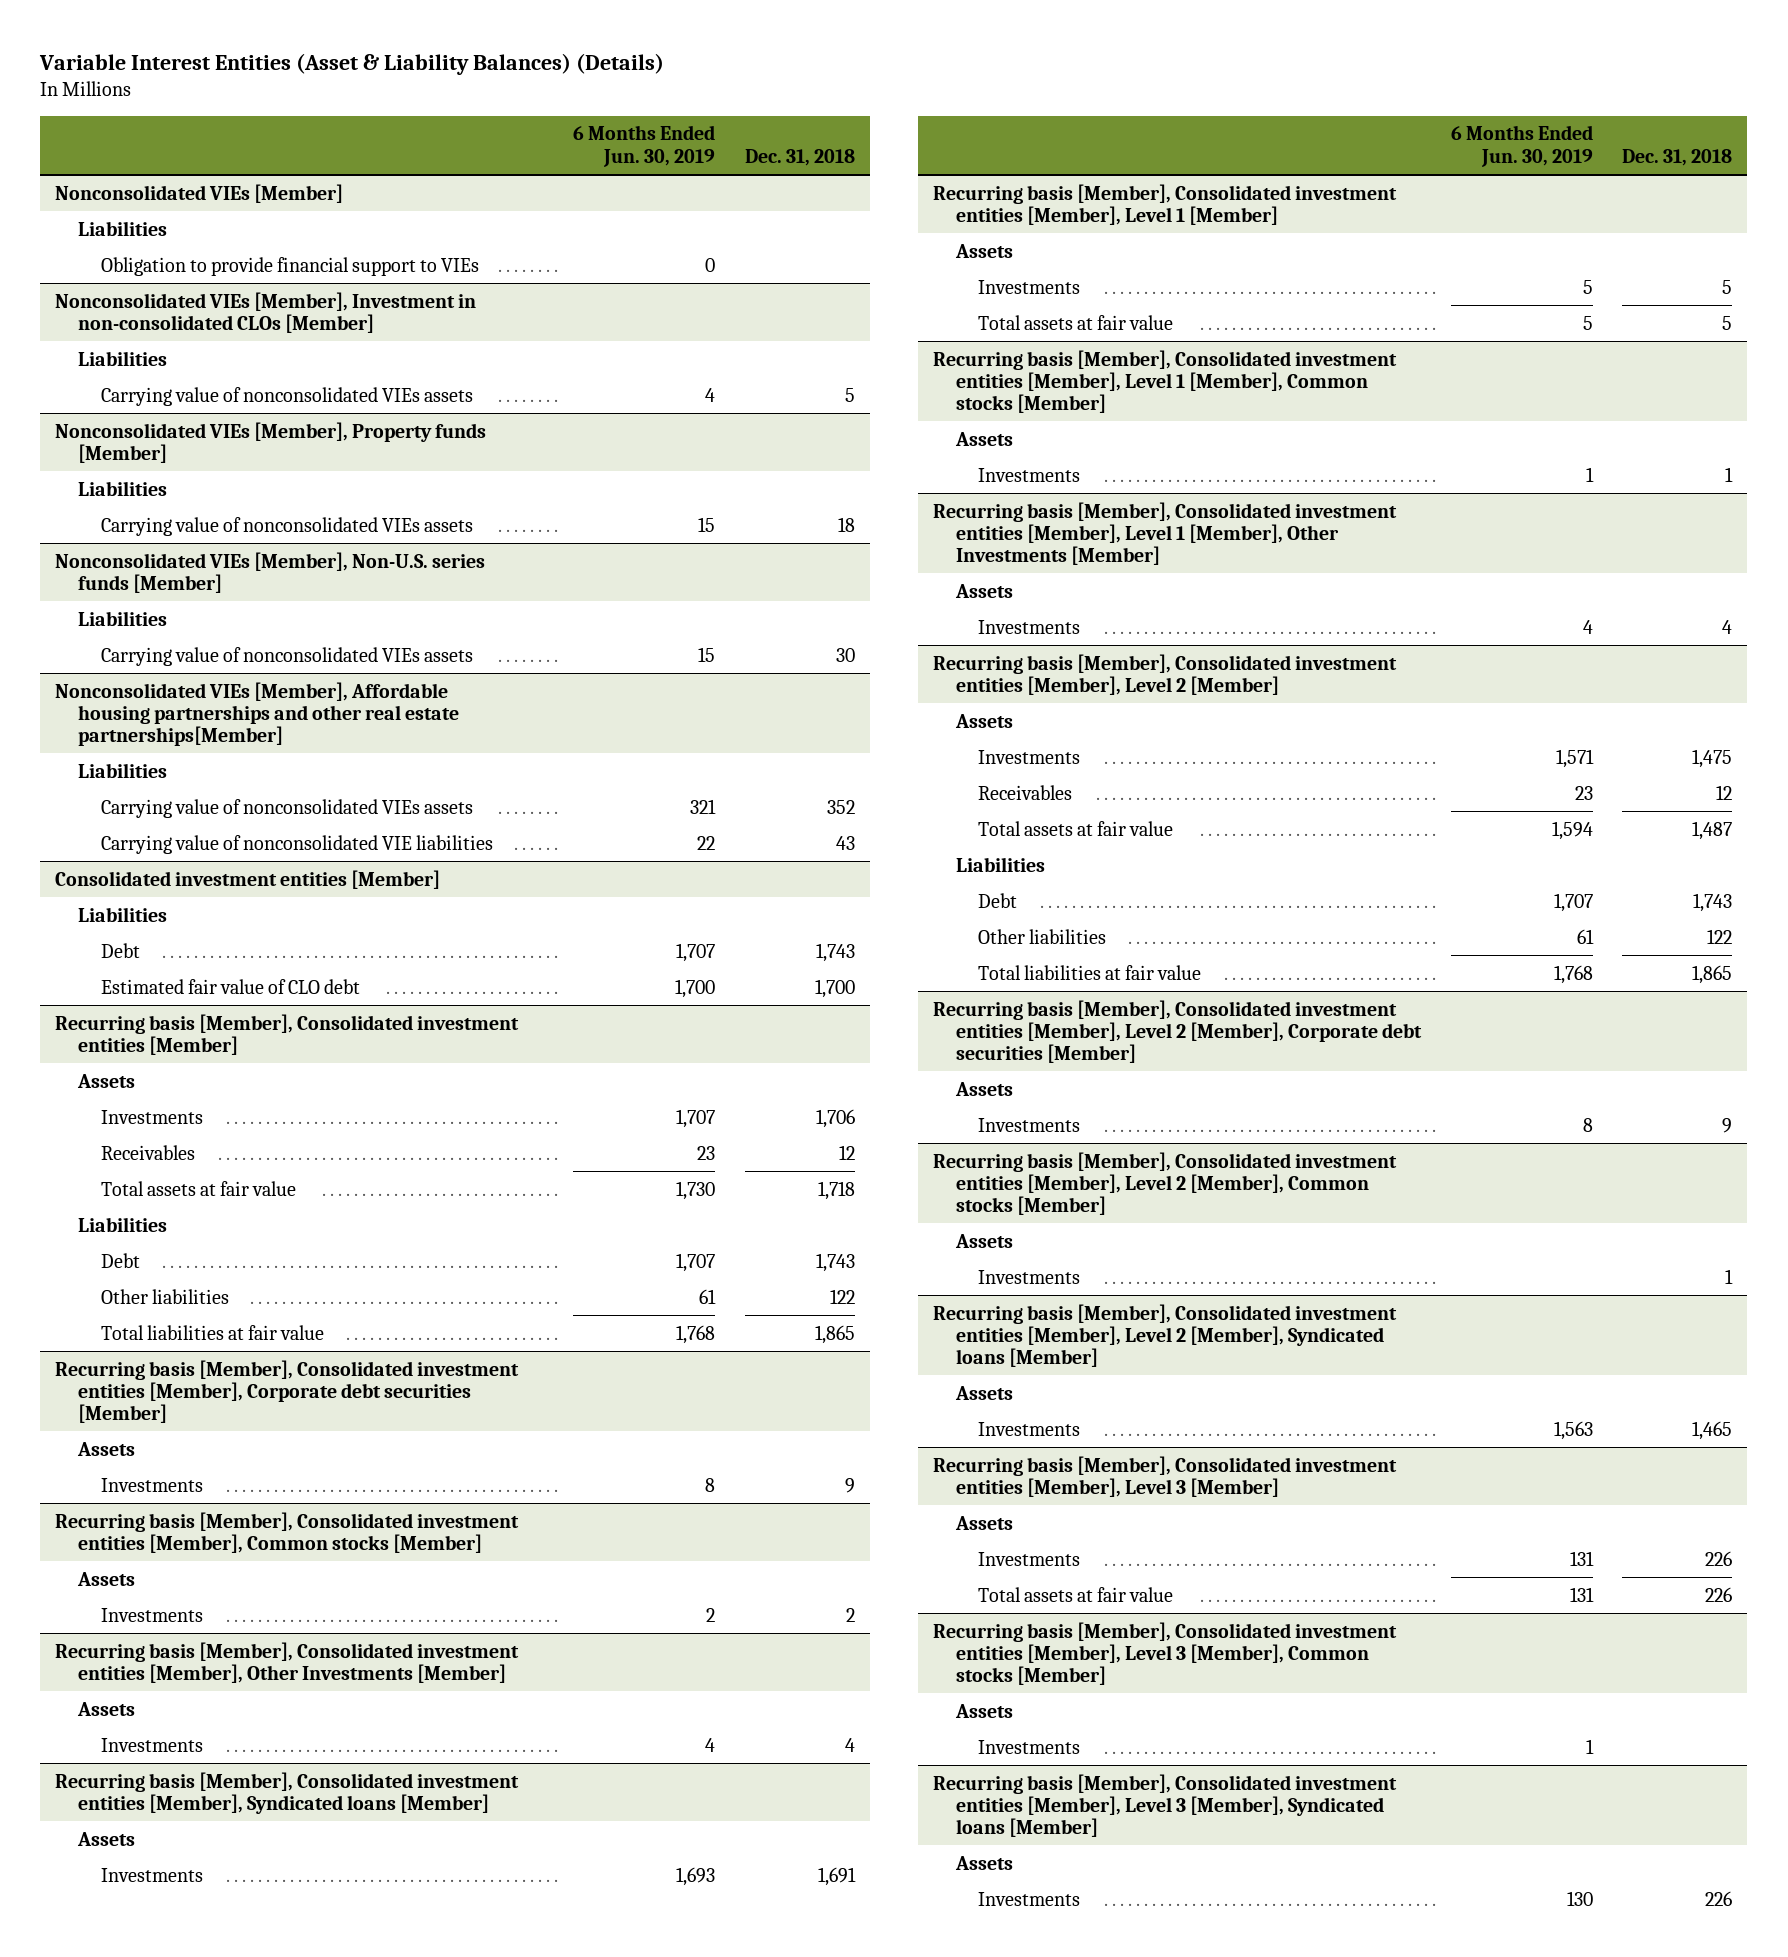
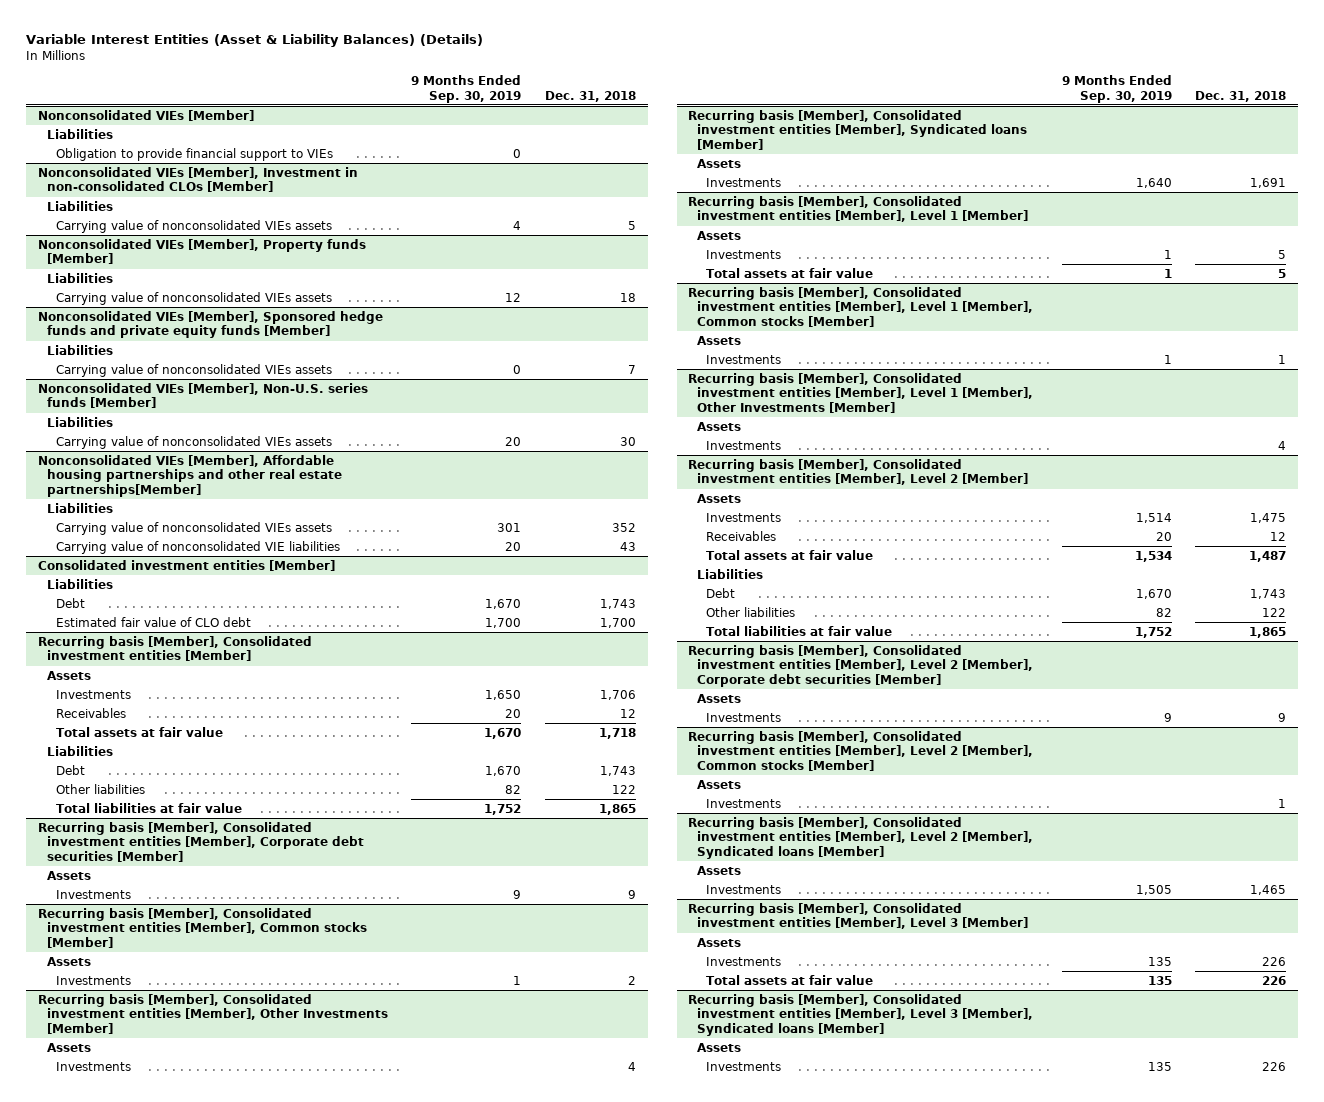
- | 6 Months Ended Jun. 30, 2019 | Dec. 31, 2018
+ | 9 Months Ended Sep. 30, 2019 | Dec. 31, 2018
+ Nonconsolidated VIEs [Member], Sponsored hedge funds and private equity funds [Member]
+ Liabilities
+ Carrying value of nonconsolidated VIEs assets | 0 | 7
- Recurring basis [Member], Consolidated investment entities [Member], Level 3 [Member], Common stocks [Member]
- Assets
- Investments | 1 |

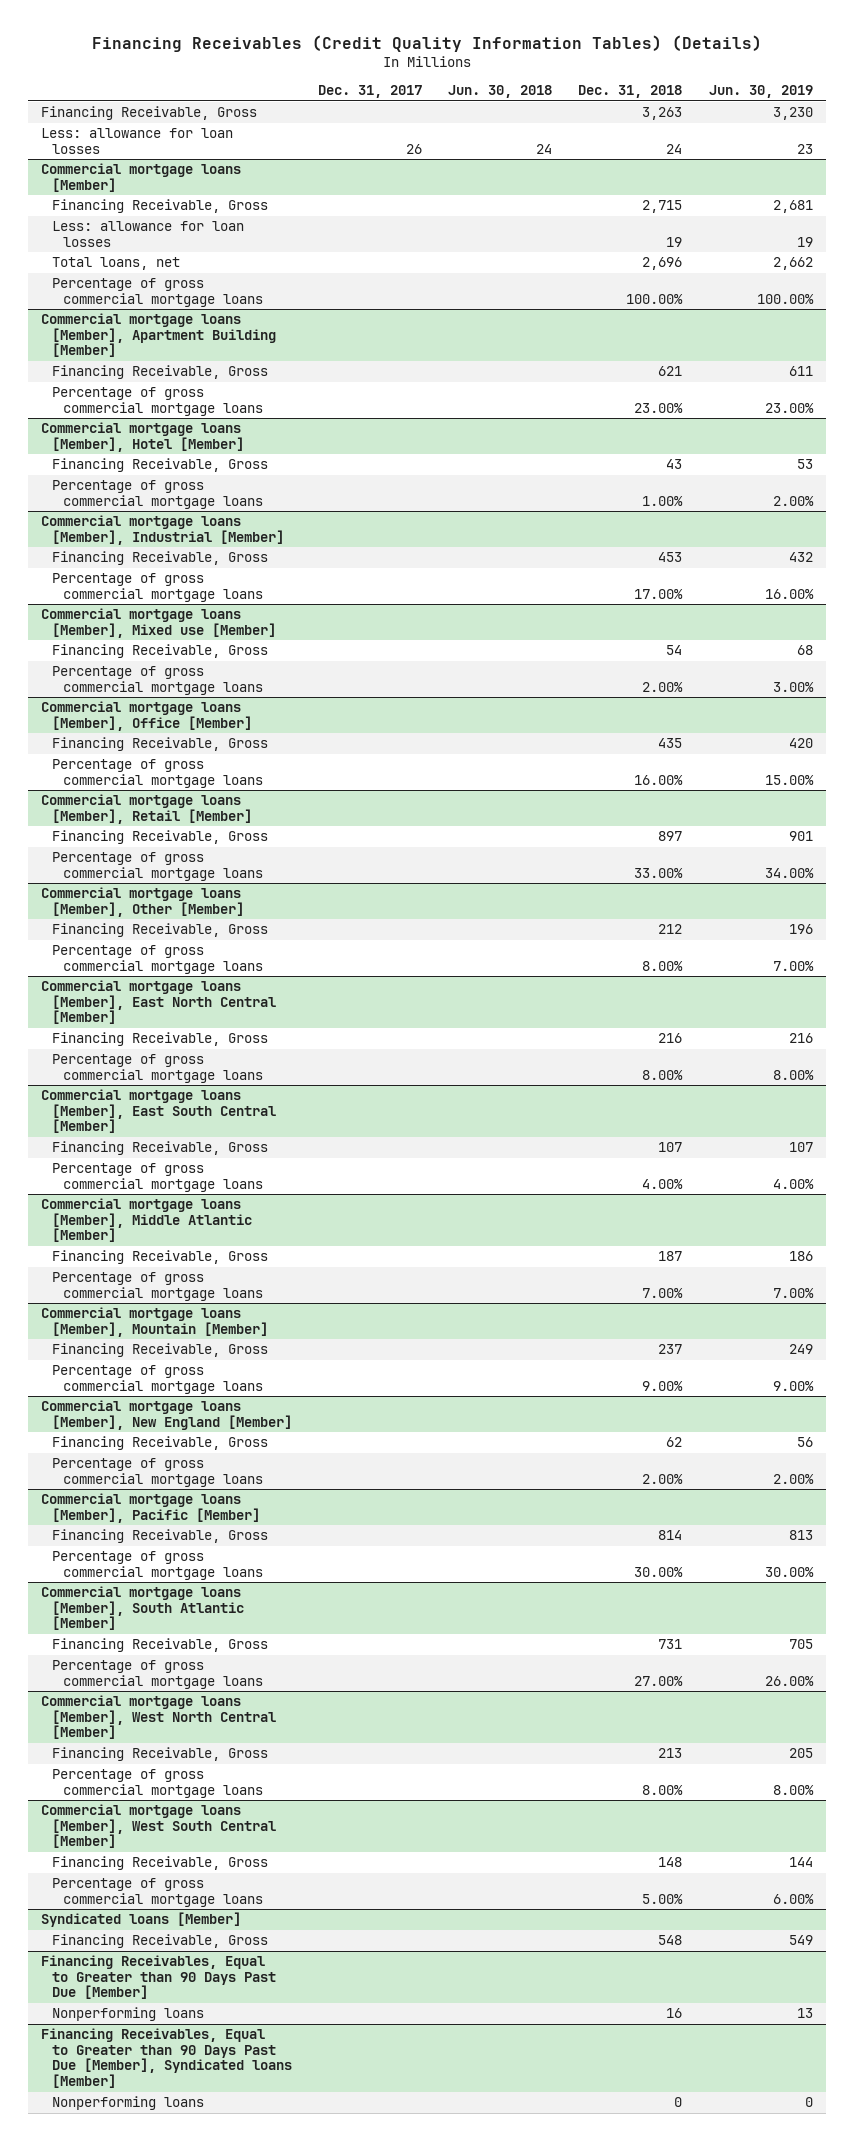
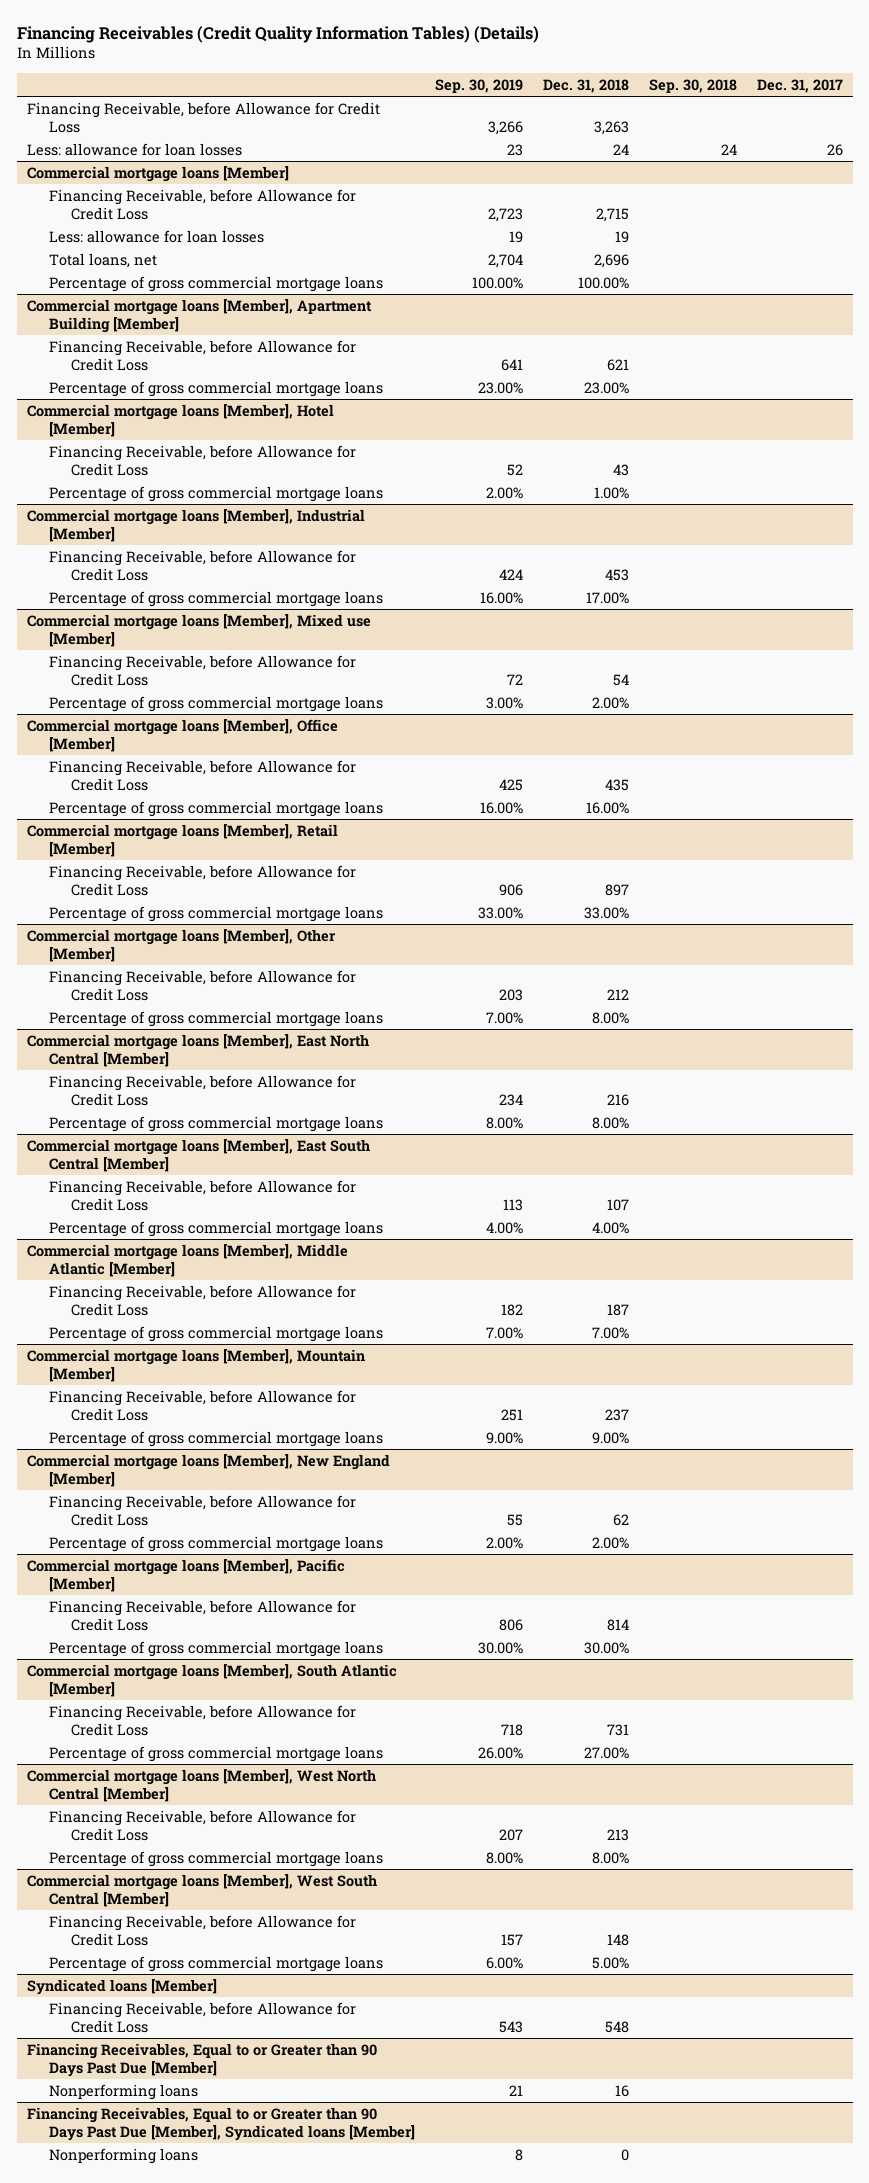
- | Dec. 31, 2017 | Jun. 30, 2018 | Dec. 31, 2018 | Jun. 30, 2019
+ | Sep. 30, 2019 | Dec. 31, 2018 | Sep. 30, 2018 | Dec. 31, 2017
- Financing Receivable, Gross | | | 3,263 | 3,230
+ Financing Receivable, before Allowance for Credit Loss | 3,266 | 3,263 | |
@ Commercial mortgage loans [Member]
- Financing Receivable, Gross | | | 2,715 | 2,681
+ Financing Receivable, before Allowance for Credit Loss | 2,723 | 2,715 | |
@ Commercial mortgage loans [Member], Apartment Building [Member]
- Financing Receivable, Gross | | | 621 | 611
+ Financing Receivable, before Allowance for Credit Loss | 641 | 621 | |
@ Commercial mortgage loans [Member], Hotel [Member]
- Financing Receivable, Gross | | | 43 | 53
+ Financing Receivable, before Allowance for Credit Loss | 52 | 43 | |
@ Commercial mortgage loans [Member], Industrial [Member]
- Financing Receivable, Gross | | | 453 | 432
+ Financing Receivable, before Allowance for Credit Loss | 424 | 453 | |
@ Commercial mortgage loans [Member], Mixed use [Member]
- Financing Receivable, Gross | | | 54 | 68
+ Financing Receivable, before Allowance for Credit Loss | 72 | 54 | |
@ Commercial mortgage loans [Member], Office [Member]
- Financing Receivable, Gross | | | 435 | 420
+ Financing Receivable, before Allowance for Credit Loss | 425 | 435 | |
@ Commercial mortgage loans [Member], Retail [Member]
- Financing Receivable, Gross | | | 897 | 901
+ Financing Receivable, before Allowance for Credit Loss | 906 | 897 | |
@ Commercial mortgage loans [Member], Other [Member]
- Financing Receivable, Gross | | | 212 | 196
+ Financing Receivable, before Allowance for Credit Loss | 203 | 212 | |
@ Commercial mortgage loans [Member], East North Central [Member]
- Financing Receivable, Gross | | | 216 | 216
+ Financing Receivable, before Allowance for Credit Loss | 234 | 216 | |
@ Commercial mortgage loans [Member], East South Central [Member]
- Financing Receivable, Gross | | | 107 | 107
+ Financing Receivable, before Allowance for Credit Loss | 113 | 107 | |
@ Commercial mortgage loans [Member], Middle Atlantic [Member]
- Financing Receivable, Gross | | | 187 | 186
+ Financing Receivable, before Allowance for Credit Loss | 182 | 187 | |
@ Commercial mortgage loans [Member], Mountain [Member]
- Financing Receivable, Gross | | | 237 | 249
+ Financing Receivable, before Allowance for Credit Loss | 251 | 237 | |
@ Commercial mortgage loans [Member], New England [Member]
- Financing Receivable, Gross | | | 62 | 56
+ Financing Receivable, before Allowance for Credit Loss | 55 | 62 | |
@ Commercial mortgage loans [Member], Pacific [Member]
- Financing Receivable, Gross | | | 814 | 813
+ Financing Receivable, before Allowance for Credit Loss | 806 | 814 | |
@ Commercial mortgage loans [Member], South Atlantic [Member]
- Financing Receivable, Gross | | | 731 | 705
+ Financing Receivable, before Allowance for Credit Loss | 718 | 731 | |
@ Commercial mortgage loans [Member], West North Central [Member]
- Financing Receivable, Gross | | | 213 | 205
+ Financing Receivable, before Allowance for Credit Loss | 207 | 213 | |
@ Commercial mortgage loans [Member], West South Central [Member]
- Financing Receivable, Gross | | | 148 | 144
+ Financing Receivable, before Allowance for Credit Loss | 157 | 148 | |
@ Syndicated loans [Member]
- Financing Receivable, Gross | | | 548 | 549
- Financing Receivables, Equal to Greater than 90 Days Past Due [Member]
@ Syndicated loans [Member]
+ Financing Receivable, before Allowance for Credit Loss | 543 | 548 | |
+ Financing Receivables, Equal to or Greater than 90 Days Past Due [Member]
- Financing Receivables, Equal to Greater than 90 Days Past Due [Member], Syndicated loans [Member]
+ Financing Receivables, Equal to or Greater than 90 Days Past Due [Member], Syndicated loans [Member]

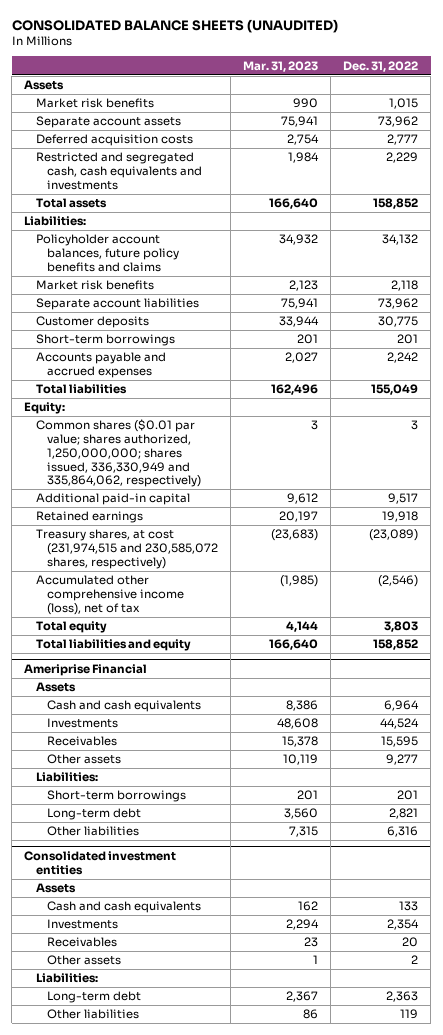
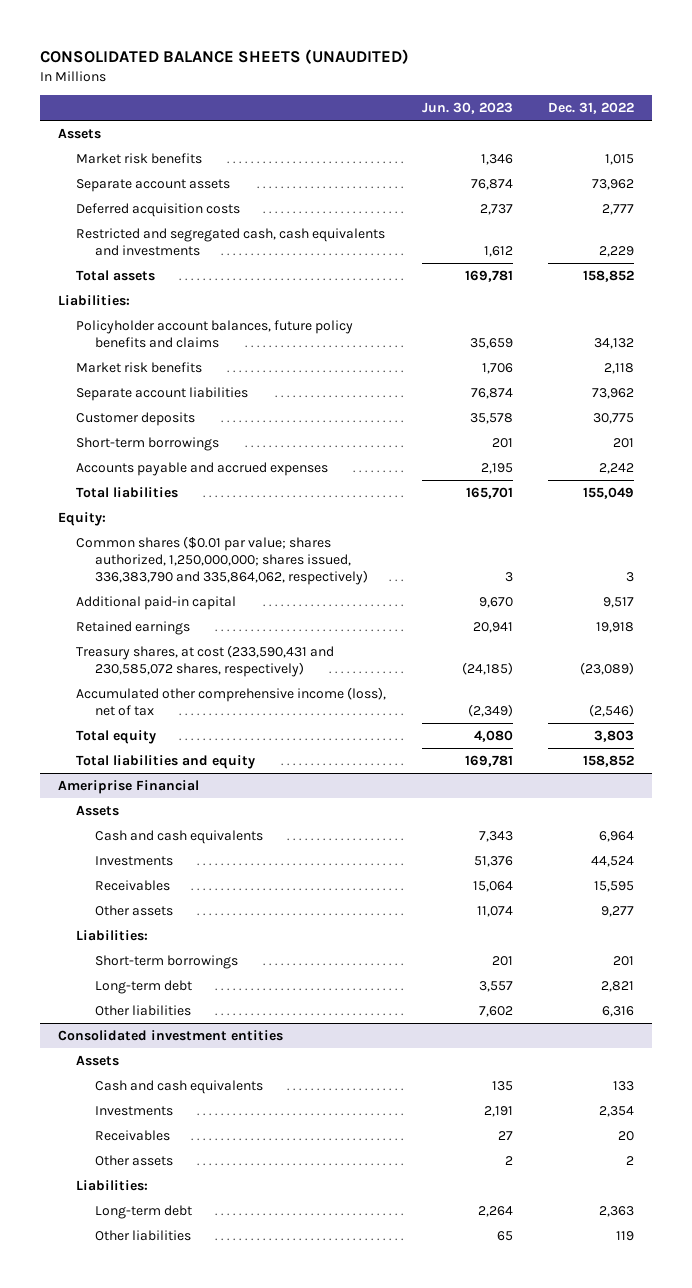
- | Mar. 31, 2023 | Dec. 31, 2022
+ | Jun. 30, 2023 | Dec. 31, 2022
- Common shares ($0.01 par value; shares authorized, 1,250,000,000; shares issued, 336,330,949 and 335,864,062, respectively) | 3 | 3
+ Common shares ($0.01 par value; shares authorized, 1,250,000,000; shares issued, 336,383,790 and 335,864,062, respectively) | 3 | 3
- Treasury shares, at cost (231,974,515 and 230,585,072 shares, respectively) | (23,683) | (23,089)
+ Treasury shares, at cost (233,590,431 and 230,585,072 shares, respectively) | (24,185) | (23,089)

